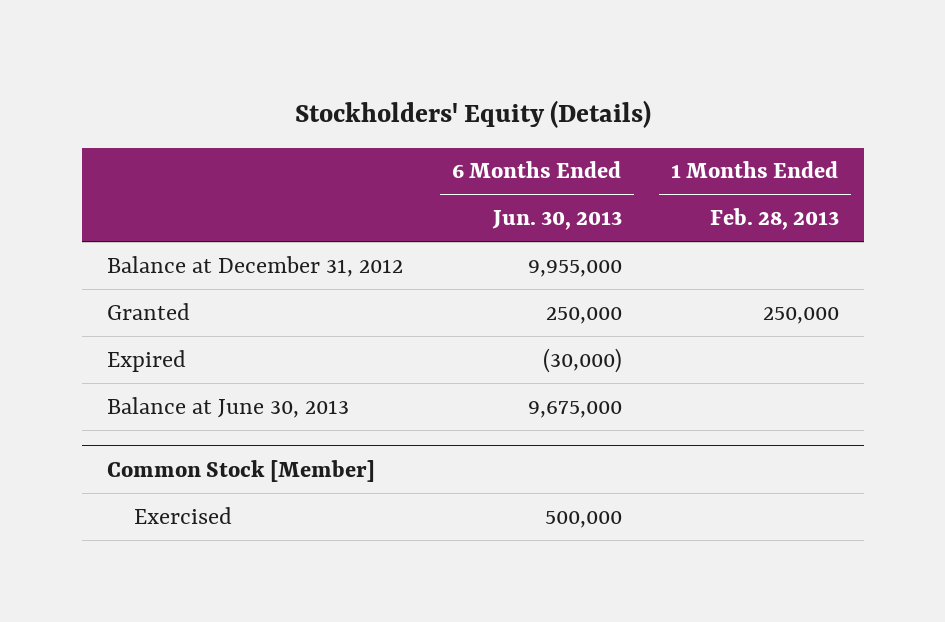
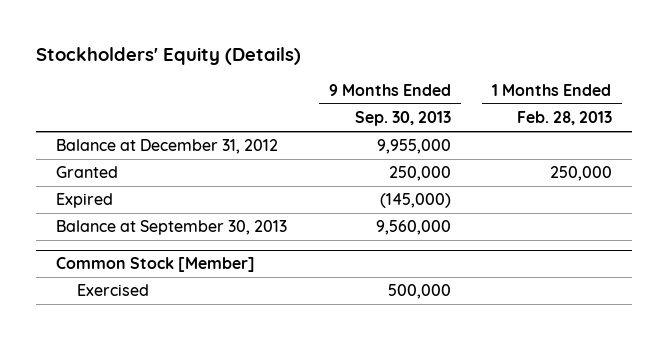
- | 6 Months Ended Jun. 30, 2013 | 1 Months Ended Feb. 28, 2013
+ | 9 Months Ended Sep. 30, 2013 | 1 Months Ended Feb. 28, 2013
- Balance at June 30, 2013 | 9,675,000 |
+ Balance at September 30, 2013 | 9,560,000 |

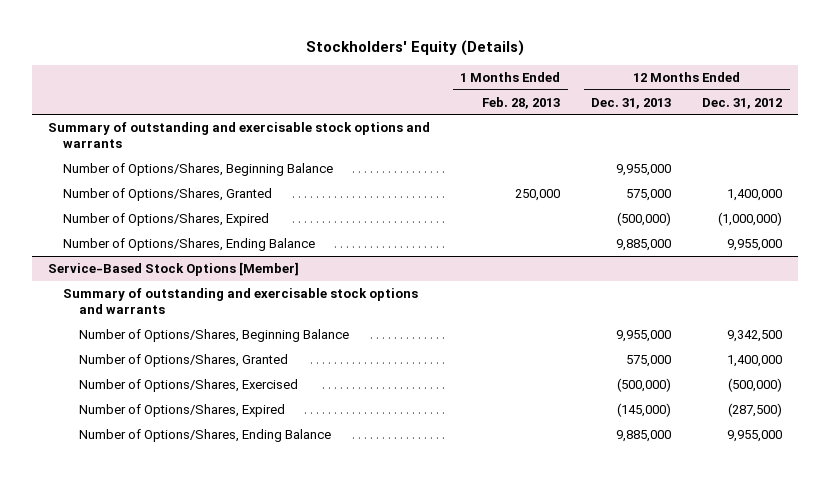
- | 9 Months Ended Sep. 30, 2013 | 1 Months Ended Feb. 28, 2013
+ | 1 Months Ended Feb. 28, 2013 | 12 Months Ended Dec. 31, 2013 | 12 Months Ended Dec. 31, 2012
- Balance at December 31, 2012 | 9,955,000 |
- Granted | 250,000 | 250,000
- Expired | (145,000) |
- Balance at September 30, 2013 | 9,560,000 |
- Common Stock [Member]
- Exercised | 500,000 |
+ Summary of outstanding and exercisable stock options and warrants
+ Number of Options/Shares, Beginning Balance | | 9,955,000 |
+ Number of Options/Shares, Granted | 250,000 | 575,000 | 1,400,000
+ Number of Options/Shares, Expired | | (500,000) | (1,000,000)
+ Number of Options/Shares, Ending Balance | | 9,885,000 | 9,955,000
+ Service-Based Stock Options [Member]
+ Summary of outstanding and exercisable stock options and warrants
+ Number of Options/Shares, Beginning Balance | | 9,955,000 | 9,342,500
+ Number of Options/Shares, Granted | | 575,000 | 1,400,000
+ Number of Options/Shares, Exercised | | (500,000) | (500,000)
+ Number of Options/Shares, Expired | | (145,000) | (287,500)
+ Number of Options/Shares, Ending Balance | | 9,885,000 | 9,955,000

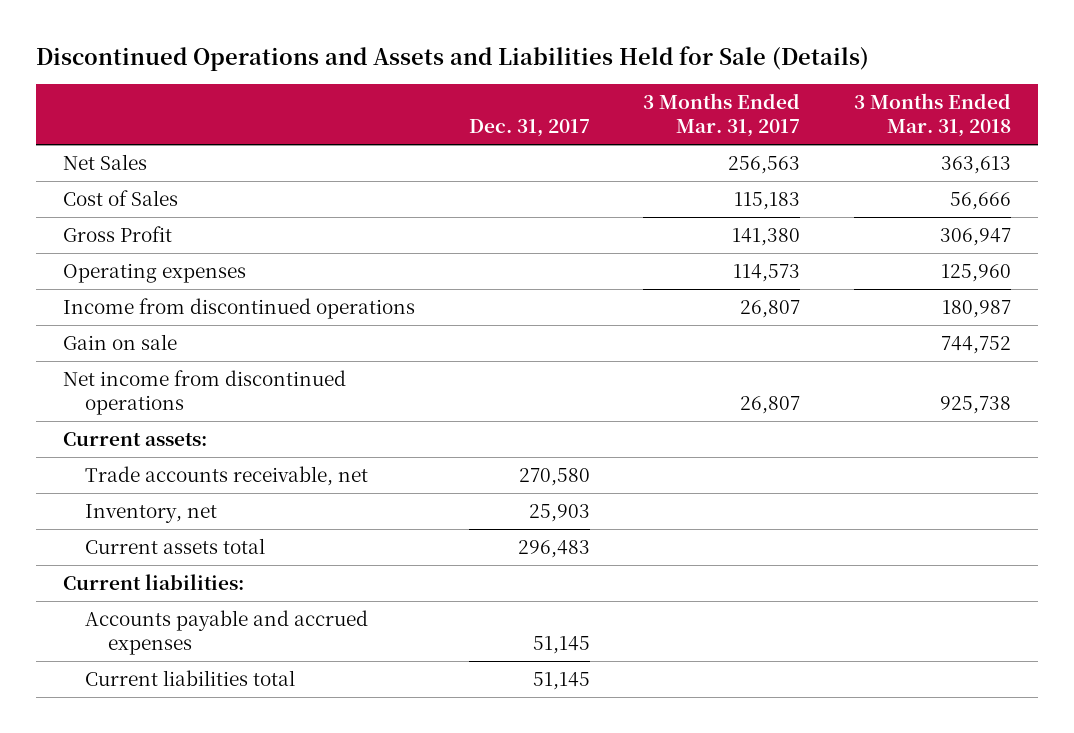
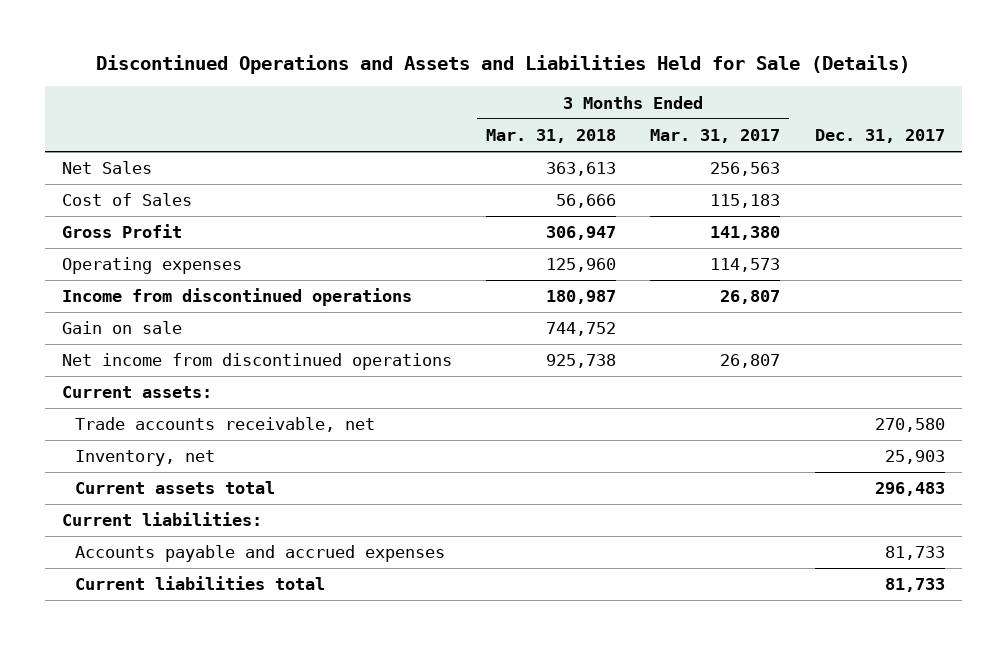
- | Dec. 31, 2017 | 3 Months Ended Mar. 31, 2017 | 3 Months Ended Mar. 31, 2018
+ | 3 Months Ended Mar. 31, 2018 | 3 Months Ended Mar. 31, 2017 | Dec. 31, 2017
- Accounts payable and accrued expenses | 51,145 | |
- Current liabilities total | 51,145 | |
+ Accounts payable and accrued expenses | | | 81,733
+ Current liabilities total | | | 81,733

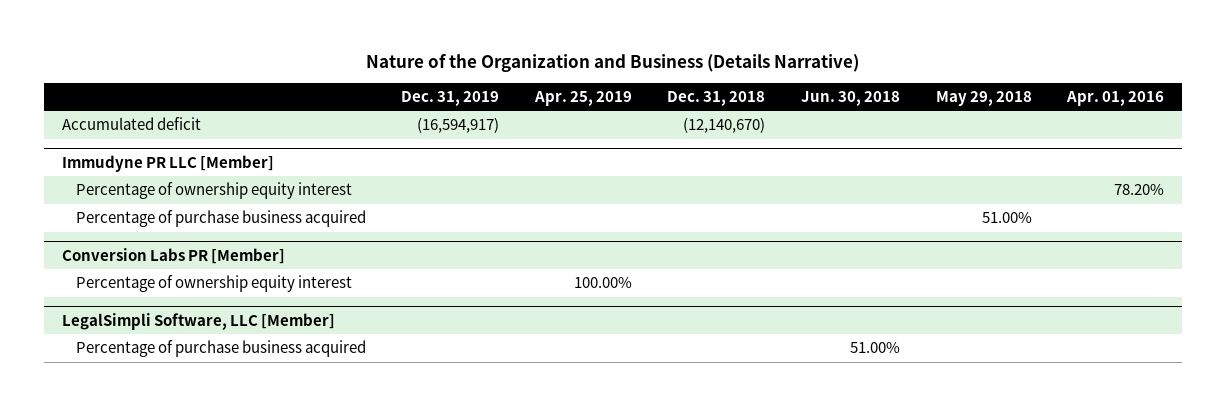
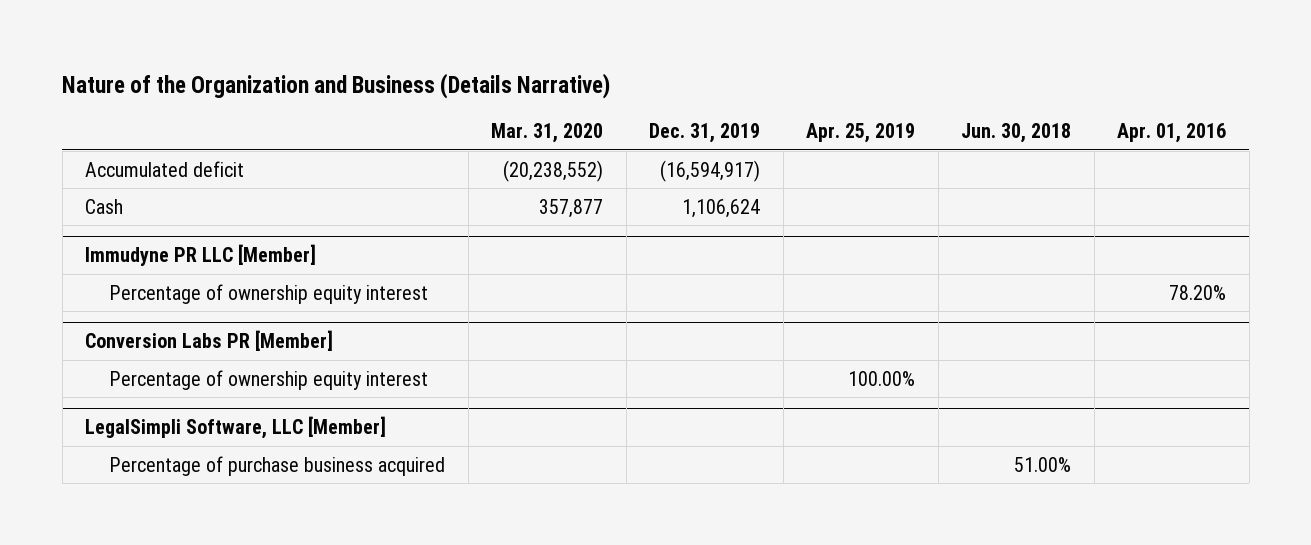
- | Dec. 31, 2019 | Apr. 25, 2019 | Dec. 31, 2018 | Jun. 30, 2018 | May 29, 2018 | Apr. 01, 2016
+ | Mar. 31, 2020 | Dec. 31, 2019 | Apr. 25, 2019 | Jun. 30, 2018 | Apr. 01, 2016
+ Cash | 357,877 | 1,106,624 | | |
@ Immudyne PR LLC [Member]
- Percentage of purchase business acquired | | | | | 51.00% |

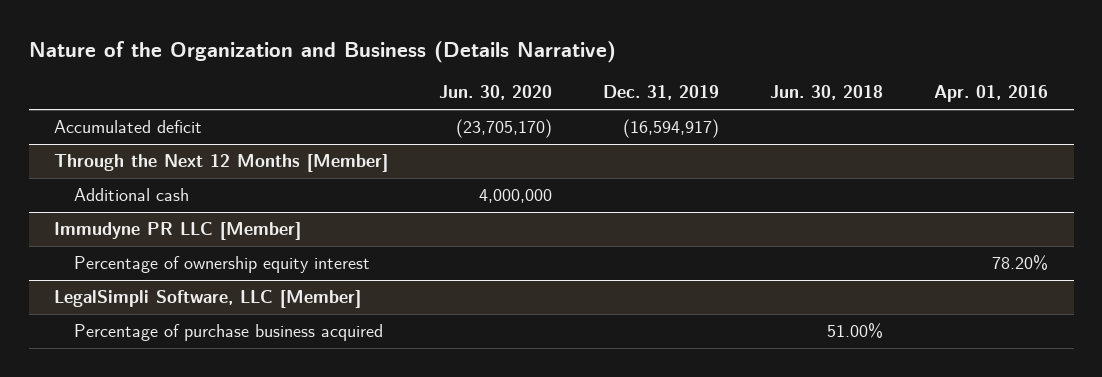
- | Mar. 31, 2020 | Dec. 31, 2019 | Apr. 25, 2019 | Jun. 30, 2018 | Apr. 01, 2016
+ | Jun. 30, 2020 | Dec. 31, 2019 | Jun. 30, 2018 | Apr. 01, 2016
- Cash | 357,877 | 1,106,624 | | |
+ Through the Next 12 Months [Member]
+ Additional cash | 4,000,000 | | |
- Conversion Labs PR [Member]
- Percentage of ownership equity interest | | | 100.00% | |

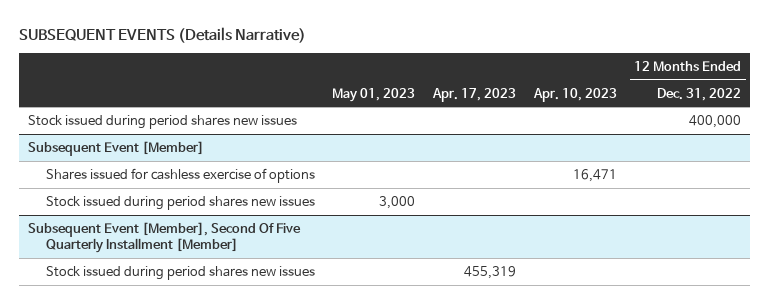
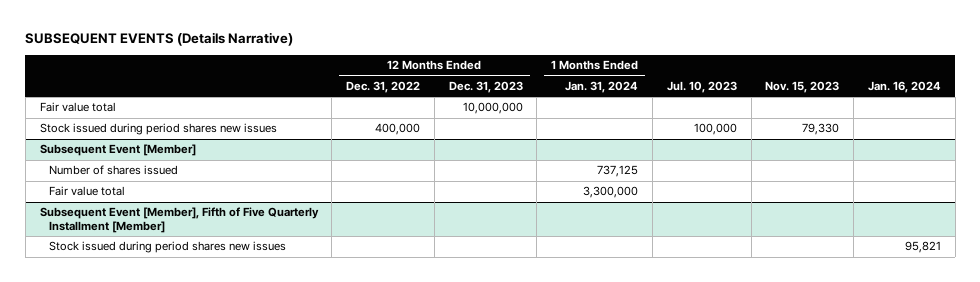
- | May 01, 2023 | Apr. 17, 2023 | Apr. 10, 2023 | 12 Months Ended Dec. 31, 2022
+ | 12 Months Ended Dec. 31, 2022 | 12 Months Ended Dec. 31, 2023 | 1 Months Ended Jan. 31, 2024 | Jul. 10, 2023 | Nov. 15, 2023 | Jan. 16, 2024
+ Fair value total | | 10,000,000 | | | |
@ Subsequent Event [Member]
- Shares issued for cashless exercise of options | | | 16,471 |
- Stock issued during period shares new issues | 3,000 | | |
- Subsequent Event [Member], Second Of Five Quarterly Installment [Member]
@ Subsequent Event [Member]
+ Number of shares issued | | | 737,125 | | |
+ Fair value total | | | 3,300,000 | | |
+ Subsequent Event [Member], Fifth of Five Quarterly Installment [Member]

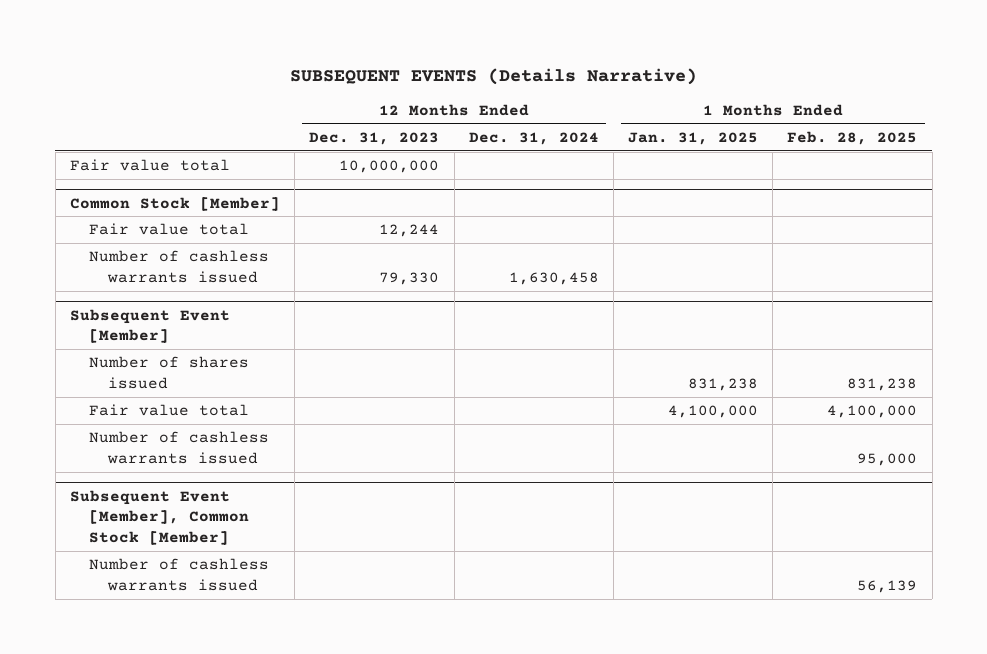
- | 12 Months Ended Dec. 31, 2022 | 12 Months Ended Dec. 31, 2023 | 1 Months Ended Jan. 31, 2024 | Jul. 10, 2023 | Nov. 15, 2023 | Jan. 16, 2024
+ | 12 Months Ended Dec. 31, 2023 | 12 Months Ended Dec. 31, 2024 | 1 Months Ended Jan. 31, 2025 | 1 Months Ended Feb. 28, 2025
- Stock issued during period shares new issues | 400,000 | | | 100,000 | 79,330 |
+ Common Stock [Member]
+ Fair value total | 12,244 | | |
+ Number of cashless warrants issued | 79,330 | 1,630,458 | |
- Subsequent Event [Member], Fifth of Five Quarterly Installment [Member]
- Stock issued during period shares new issues | | | | | | 95,821
@ Subsequent Event [Member]
+ Number of cashless warrants issued | | | | 95,000
+ Subsequent Event [Member], Common Stock [Member]
+ Number of cashless warrants issued | | | | 56,139

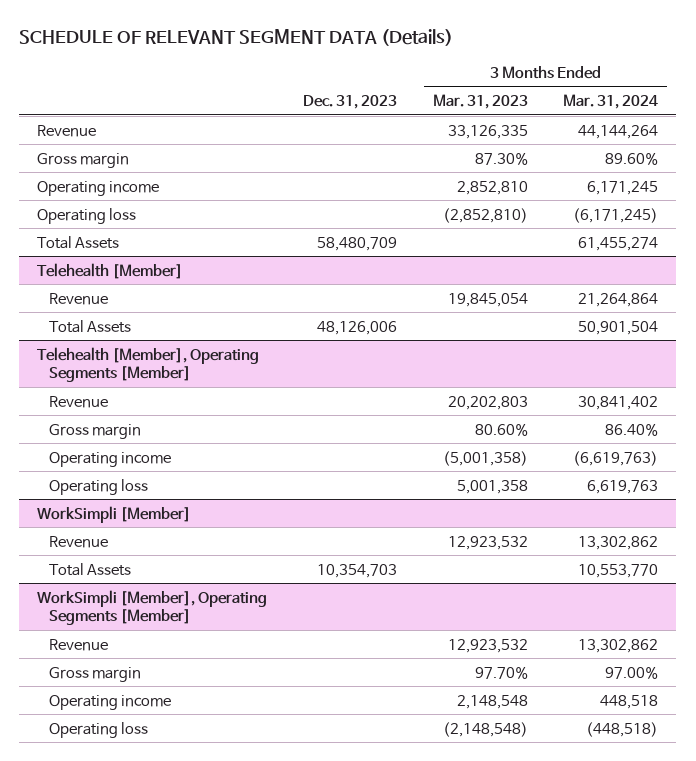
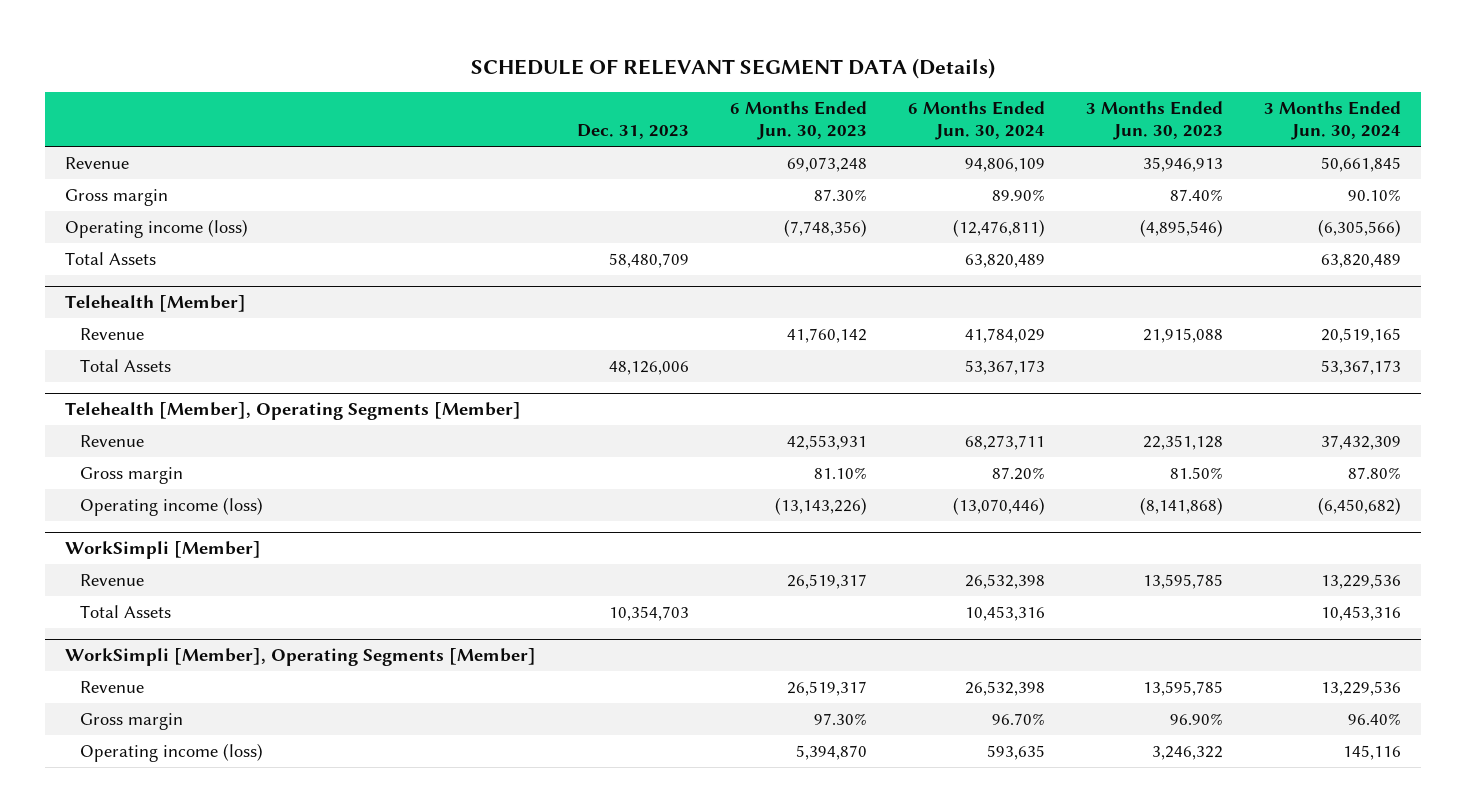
- | Dec. 31, 2023 | 3 Months Ended Mar. 31, 2023 | 3 Months Ended Mar. 31, 2024
+ | Dec. 31, 2023 | 6 Months Ended Jun. 30, 2023 | 6 Months Ended Jun. 30, 2024 | 3 Months Ended Jun. 30, 2023 | 3 Months Ended Jun. 30, 2024
- Operating income | | 2,852,810 | 6,171,245
- Operating loss | | (2,852,810) | (6,171,245)
+ Operating income (loss) | | (7,748,356) | (12,476,811) | (4,895,546) | (6,305,566)
@ Telehealth [Member], Operating Segments [Member]
- Operating income | | (5,001,358) | (6,619,763)
- Operating loss | | 5,001,358 | 6,619,763
+ Operating income (loss) | | (13,143,226) | (13,070,446) | (8,141,868) | (6,450,682)
@ WorkSimpli [Member], Operating Segments [Member]
- Operating income | | 2,148,548 | 448,518
- Operating loss | | (2,148,548) | (448,518)
+ Operating income (loss) | | 5,394,870 | 593,635 | 3,246,322 | 145,116

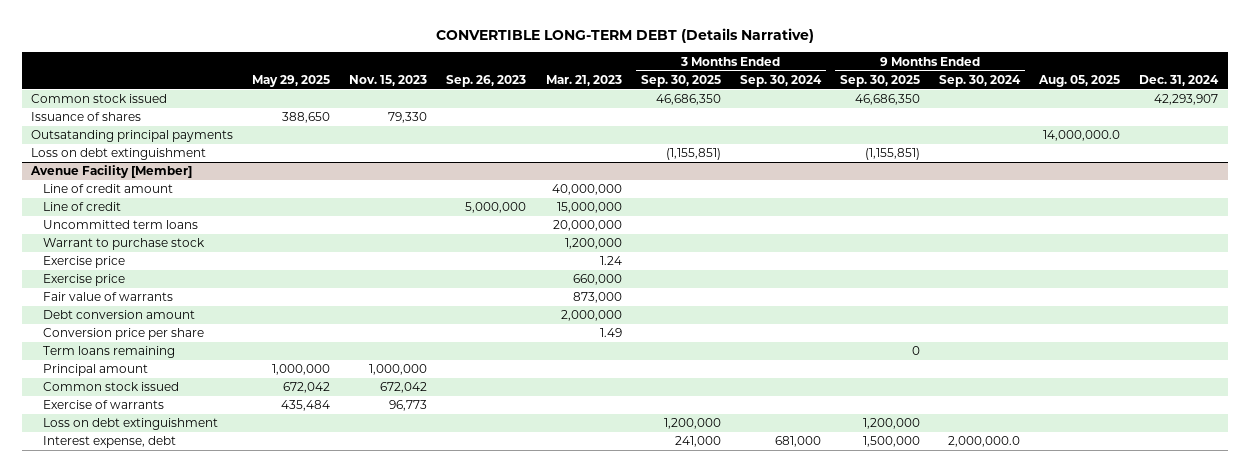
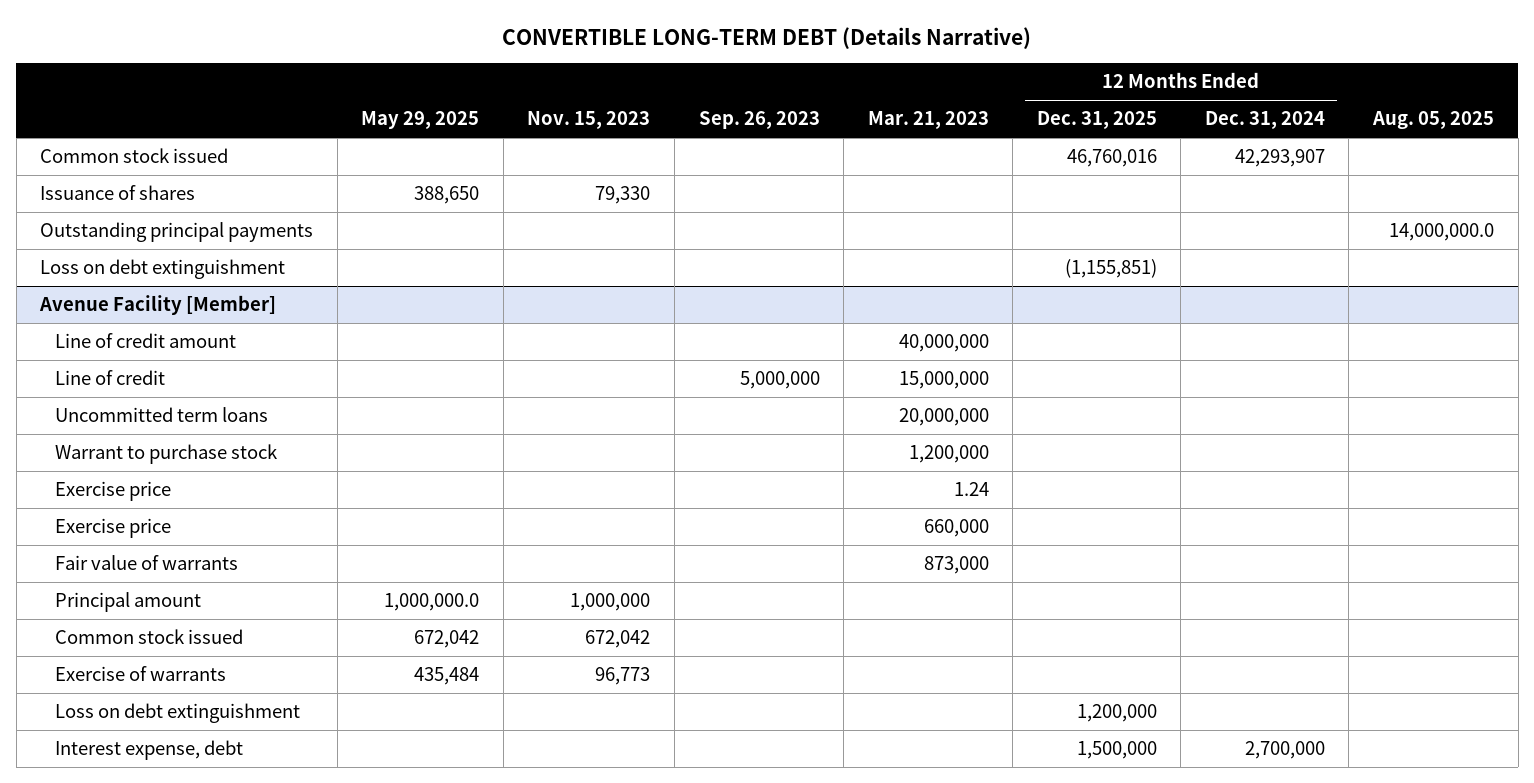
- | May 29, 2025 | Nov. 15, 2023 | Sep. 26, 2023 | Mar. 21, 2023 | 3 Months Ended Sep. 30, 2025 | 3 Months Ended Sep. 30, 2024 | 9 Months Ended Sep. 30, 2025 | 9 Months Ended Sep. 30, 2024 | Aug. 05, 2025 | Dec. 31, 2024
+ | May 29, 2025 | Nov. 15, 2023 | Sep. 26, 2023 | Mar. 21, 2023 | 12 Months Ended Dec. 31, 2025 | 12 Months Ended Dec. 31, 2024 | Aug. 05, 2025
- Outsatanding principal payments | | | | | | | | | 14,000,000.0 |
+ Outstanding principal payments | | | | | | | 14,000,000.0
@ Avenue Facility [Member]
- Debt conversion amount | | | | 2,000,000 | | | | | |
- Conversion price per share | | | | 1.49 | | | | | |
- Term loans remaining | | | | | | | 0 | | |
- Principal amount | 1,000,000 | 1,000,000 | | | | | | | |
+ Principal amount | 1,000,000.0 | 1,000,000 | | | | |

